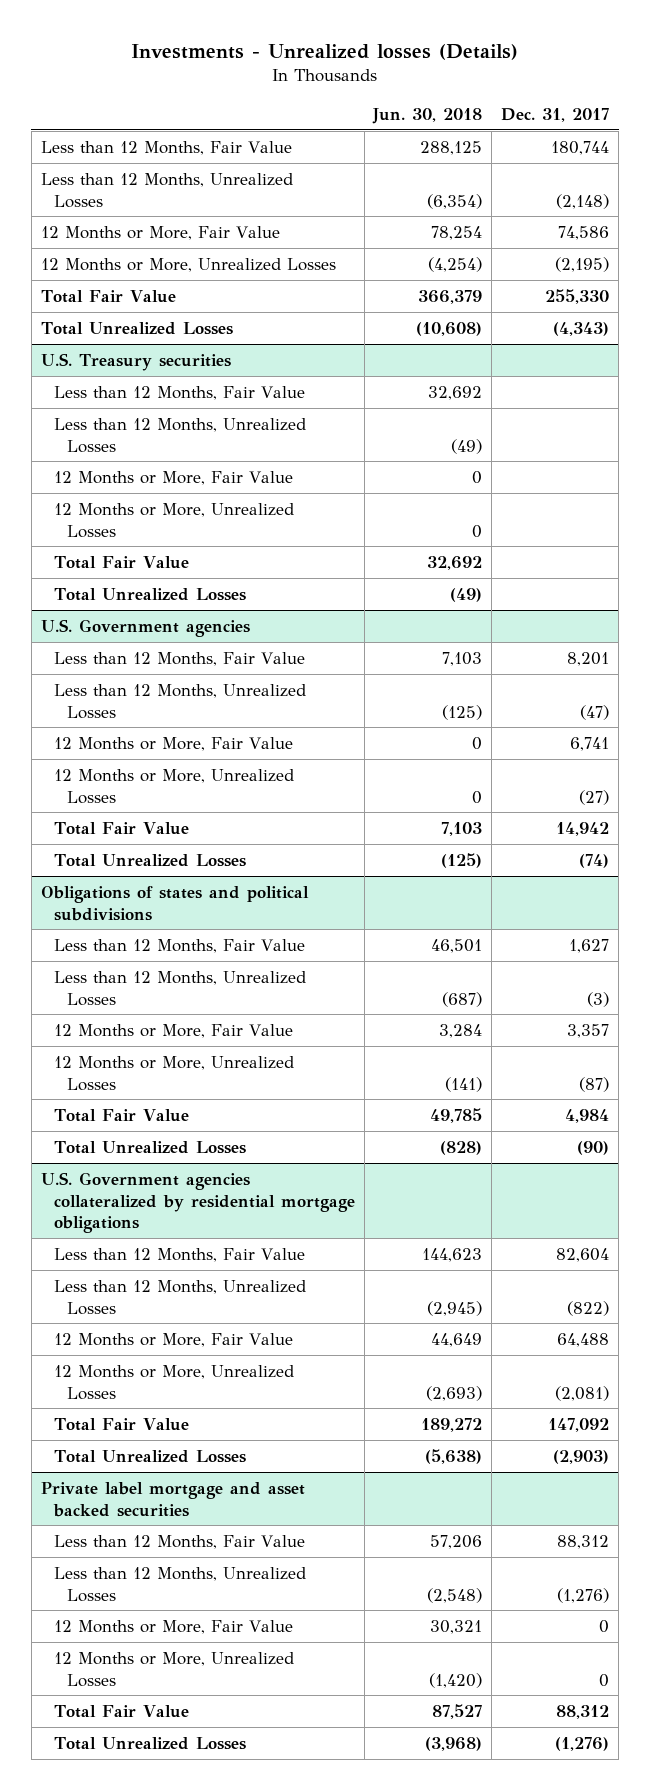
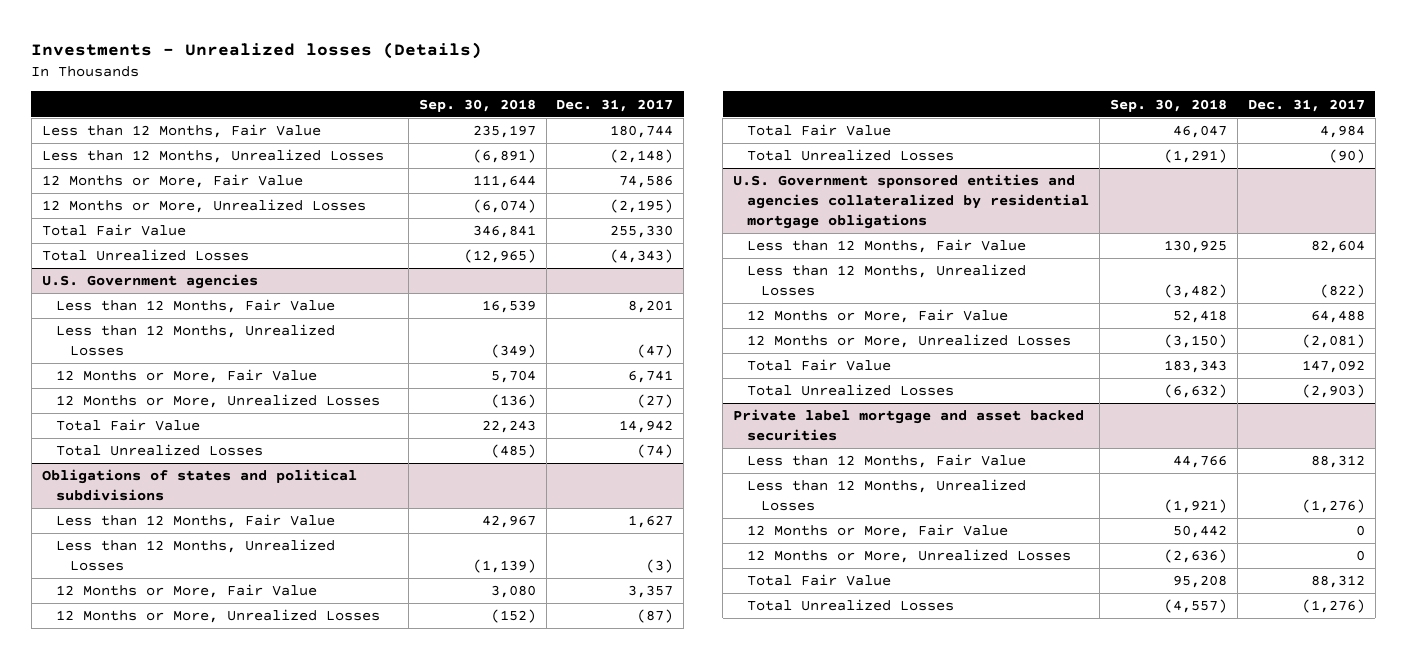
- | Jun. 30, 2018 | Dec. 31, 2017
+ | Sep. 30, 2018 | Dec. 31, 2017
- U.S. Treasury securities
- Less than 12 Months, Fair Value | 32,692 |
- Less than 12 Months, Unrealized Losses | (49) |
- 12 Months or More, Fair Value | 0 |
- 12 Months or More, Unrealized Losses | 0 |
- Total Fair Value | 32,692 |
- Total Unrealized Losses | (49) |
- U.S. Government agencies collateralized by residential mortgage obligations
+ U.S. Government sponsored entities and agencies collateralized by residential mortgage obligations

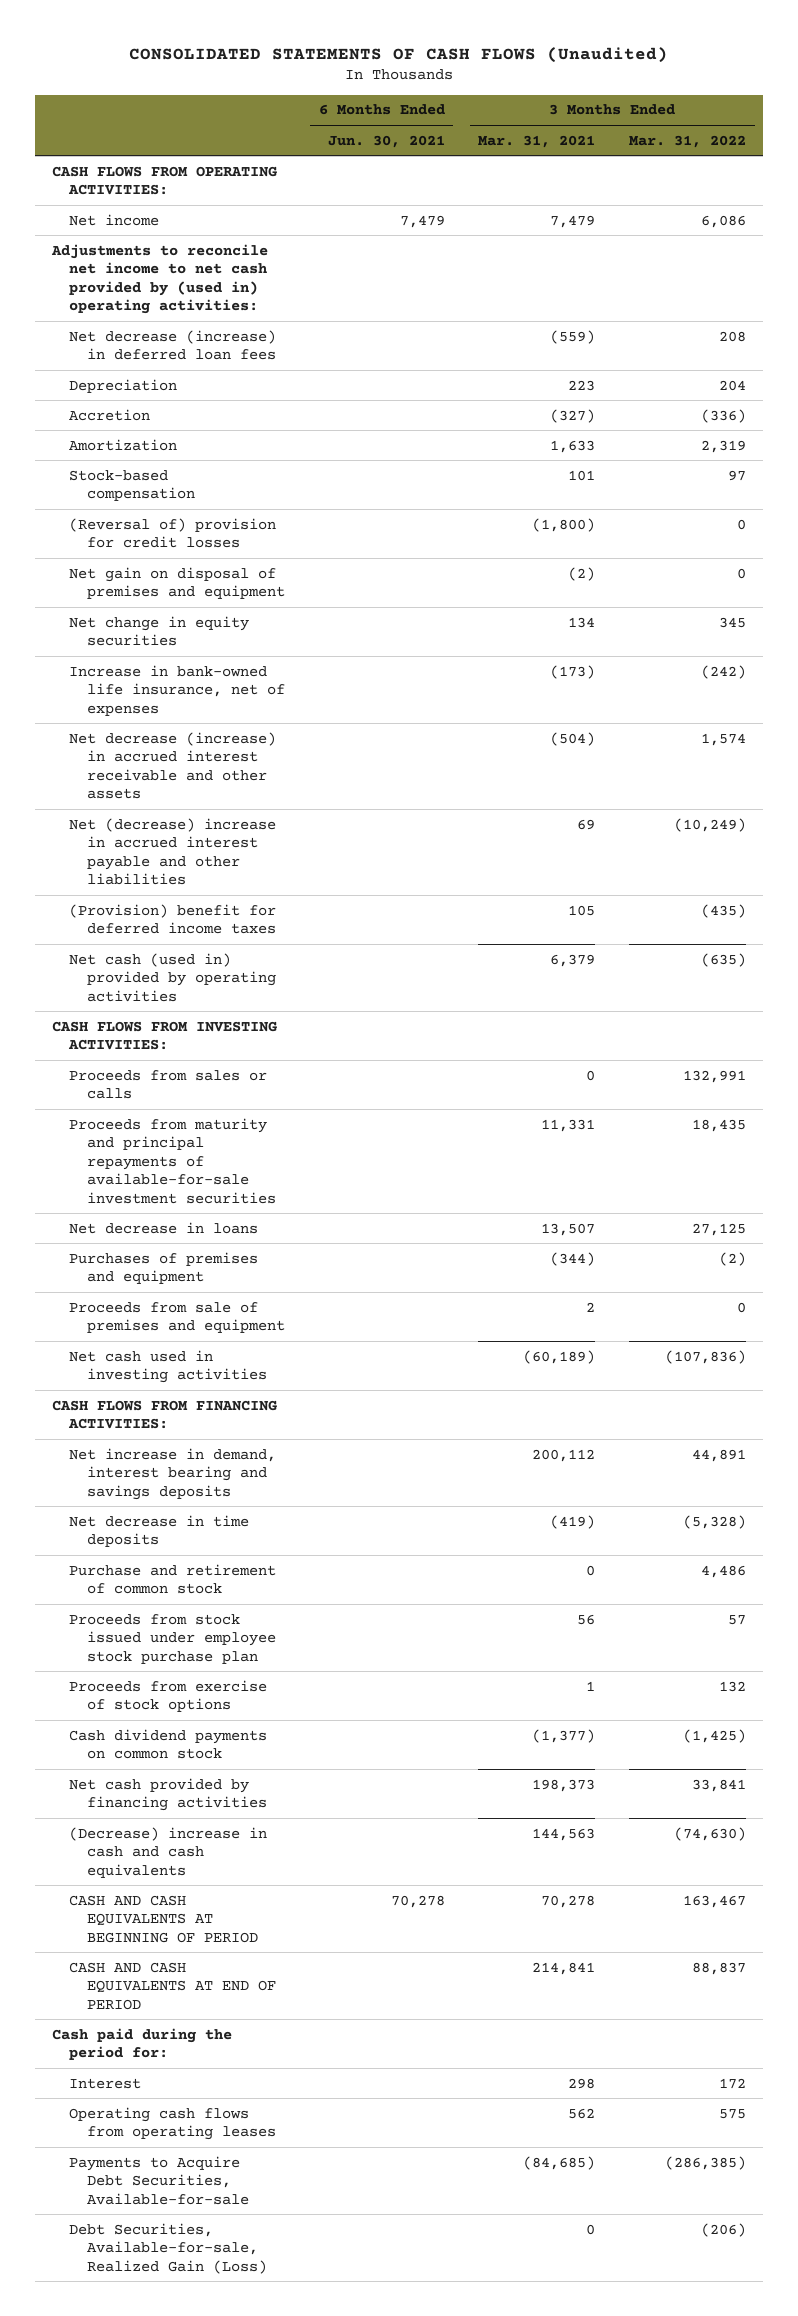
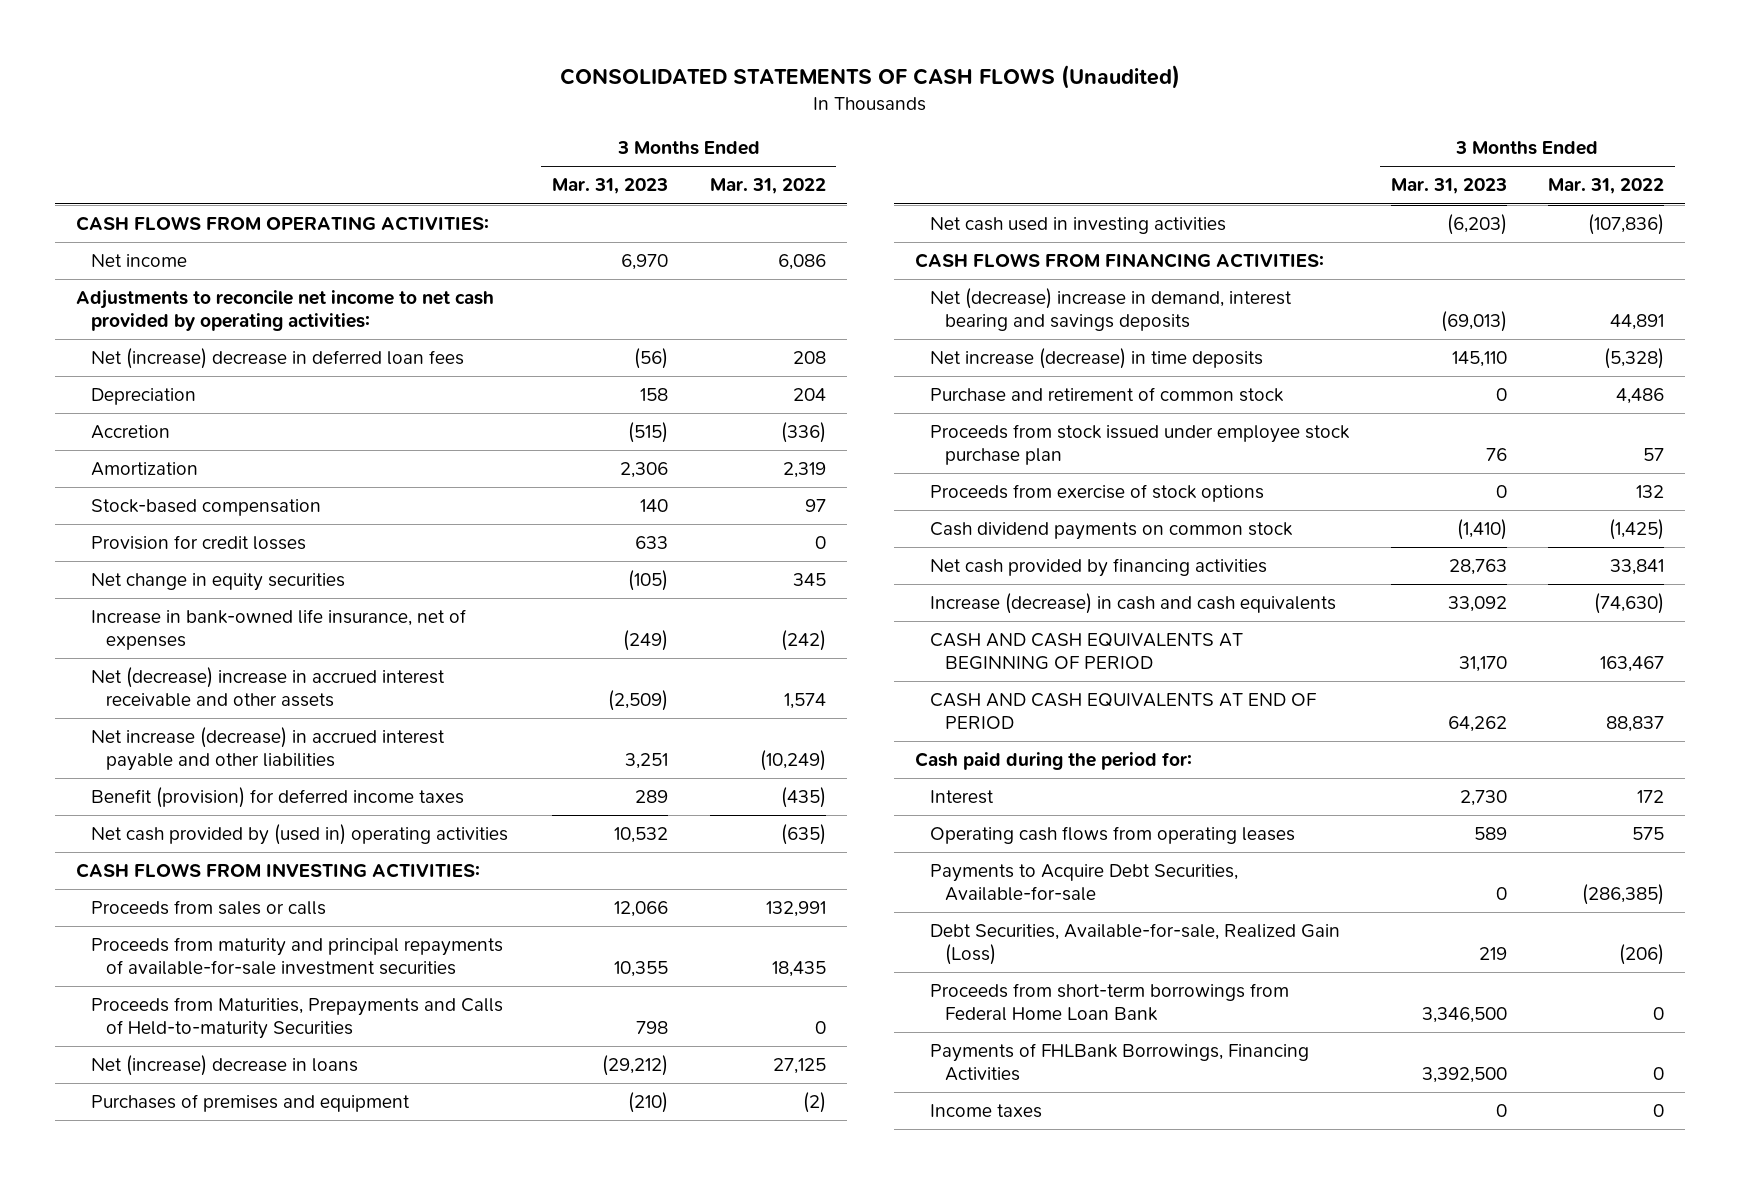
- | 6 Months Ended Jun. 30, 2021 | 3 Months Ended Mar. 31, 2021 | 3 Months Ended Mar. 31, 2022
+ | 3 Months Ended Mar. 31, 2023 | 3 Months Ended Mar. 31, 2022
- Adjustments to reconcile net income to net cash provided by (used in) operating activities:
- Net decrease (increase) in deferred loan fees | | (559) | 208
+ Adjustments to reconcile net income to net cash provided by operating activities:
+ Net (increase) decrease in deferred loan fees | (56) | 208
- (Reversal of) provision for credit losses | | (1,800) | 0
- Net gain on disposal of premises and equipment | | (2) | 0
+ Provision for credit losses | 633 | 0
- Net decrease (increase) in accrued interest receivable and other assets | | (504) | 1,574
- Net (decrease) increase in accrued interest payable and other liabilities | | 69 | (10,249)
- (Provision) benefit for deferred income taxes | | 105 | (435)
- Net cash (used in) provided by operating activities | | 6,379 | (635)
+ Net (decrease) increase in accrued interest receivable and other assets | (2,509) | 1,574
+ Net increase (decrease) in accrued interest payable and other liabilities | 3,251 | (10,249)
+ Benefit (provision) for deferred income taxes | 289 | (435)
+ Net cash provided by (used in) operating activities | 10,532 | (635)
- Net decrease in loans | | 13,507 | 27,125
+ Proceeds from Maturities, Prepayments and Calls of Held-to-maturity Securities | 798 | 0
+ Net (increase) decrease in loans | (29,212) | 27,125
- Proceeds from sale of premises and equipment | | 2 | 0
- Net increase in demand, interest bearing and savings deposits | | 200,112 | 44,891
- Net decrease in time deposits | | (419) | (5,328)
+ Net (decrease) increase in demand, interest bearing and savings deposits | (69,013) | 44,891
+ Net increase (decrease) in time deposits | 145,110 | (5,328)
- (Decrease) increase in cash and cash equivalents | | 144,563 | (74,630)
+ Increase (decrease) in cash and cash equivalents | 33,092 | (74,630)
+ Proceeds from short-term borrowings from Federal Home Loan Bank | 3,346,500 | 0
+ Payments of FHLBank Borrowings, Financing Activities | 3,392,500 | 0
+ Income taxes | 0 | 0

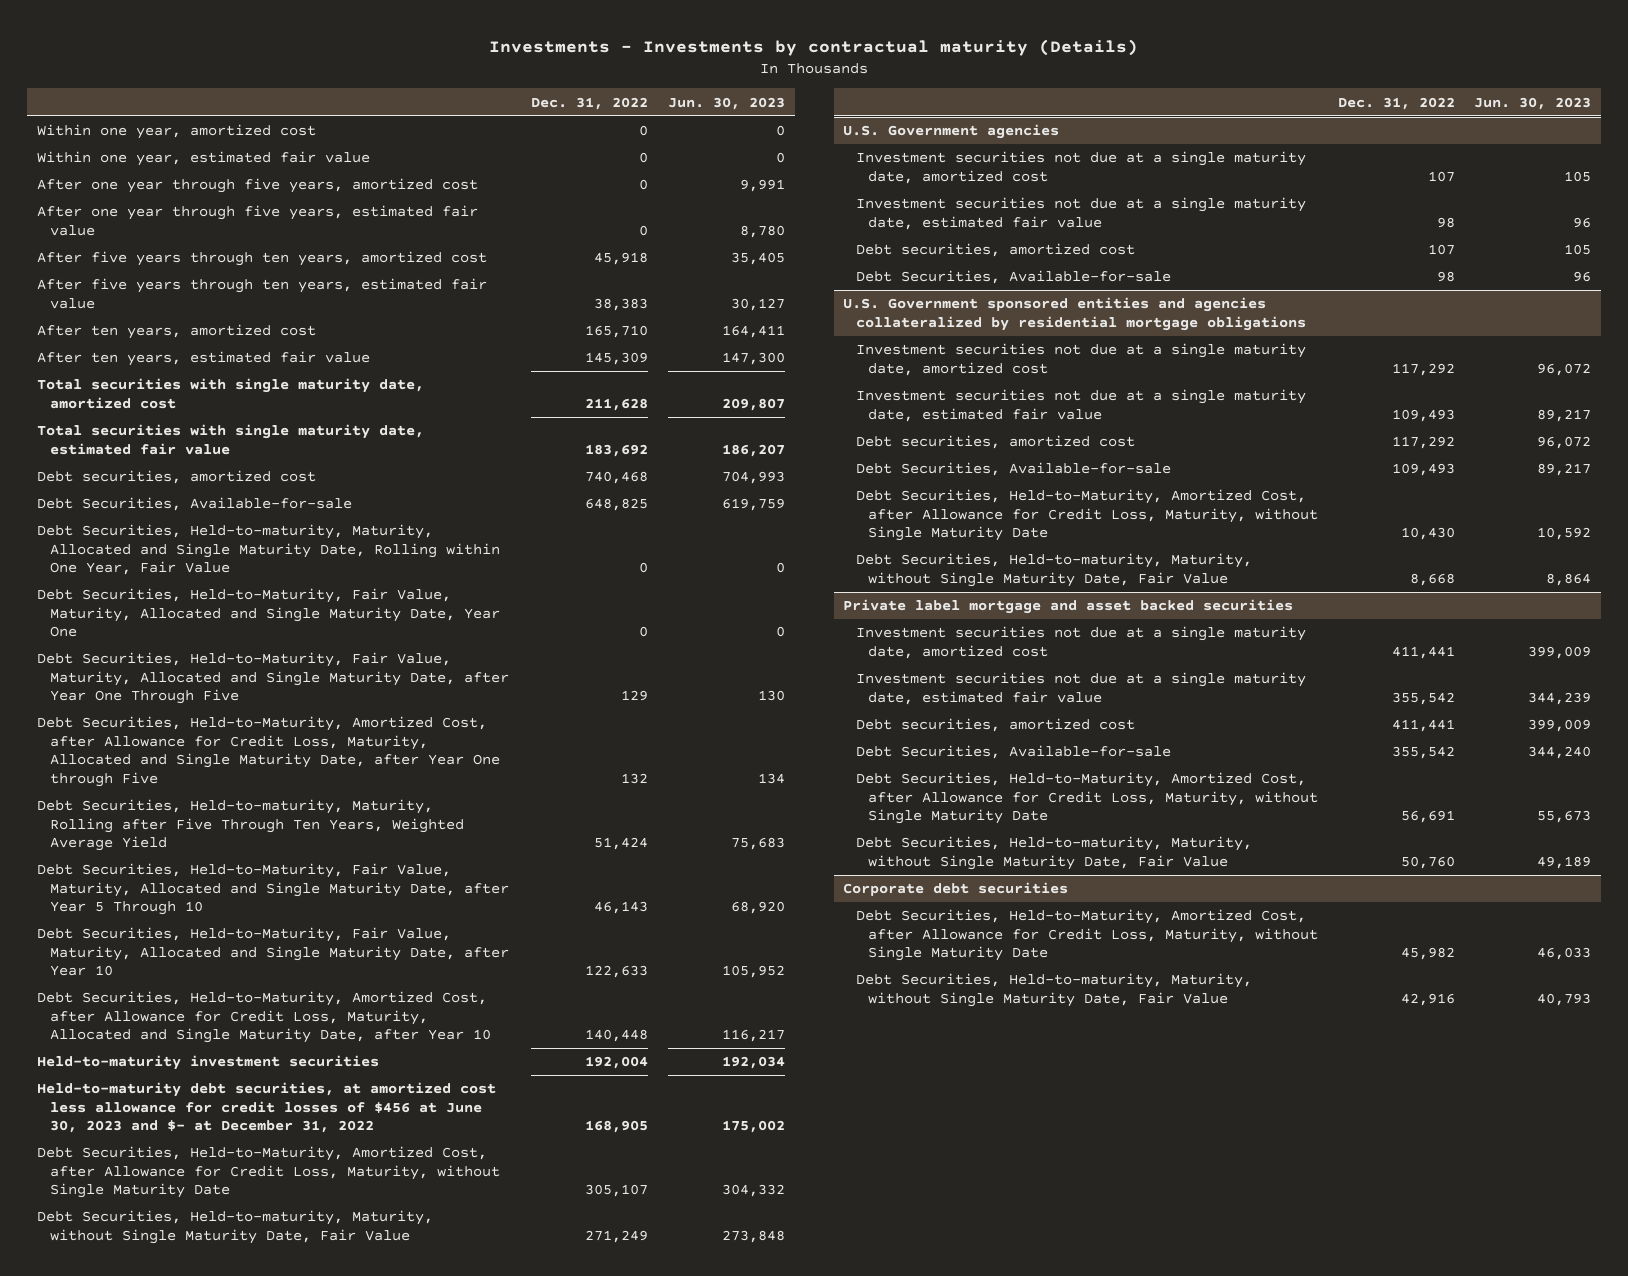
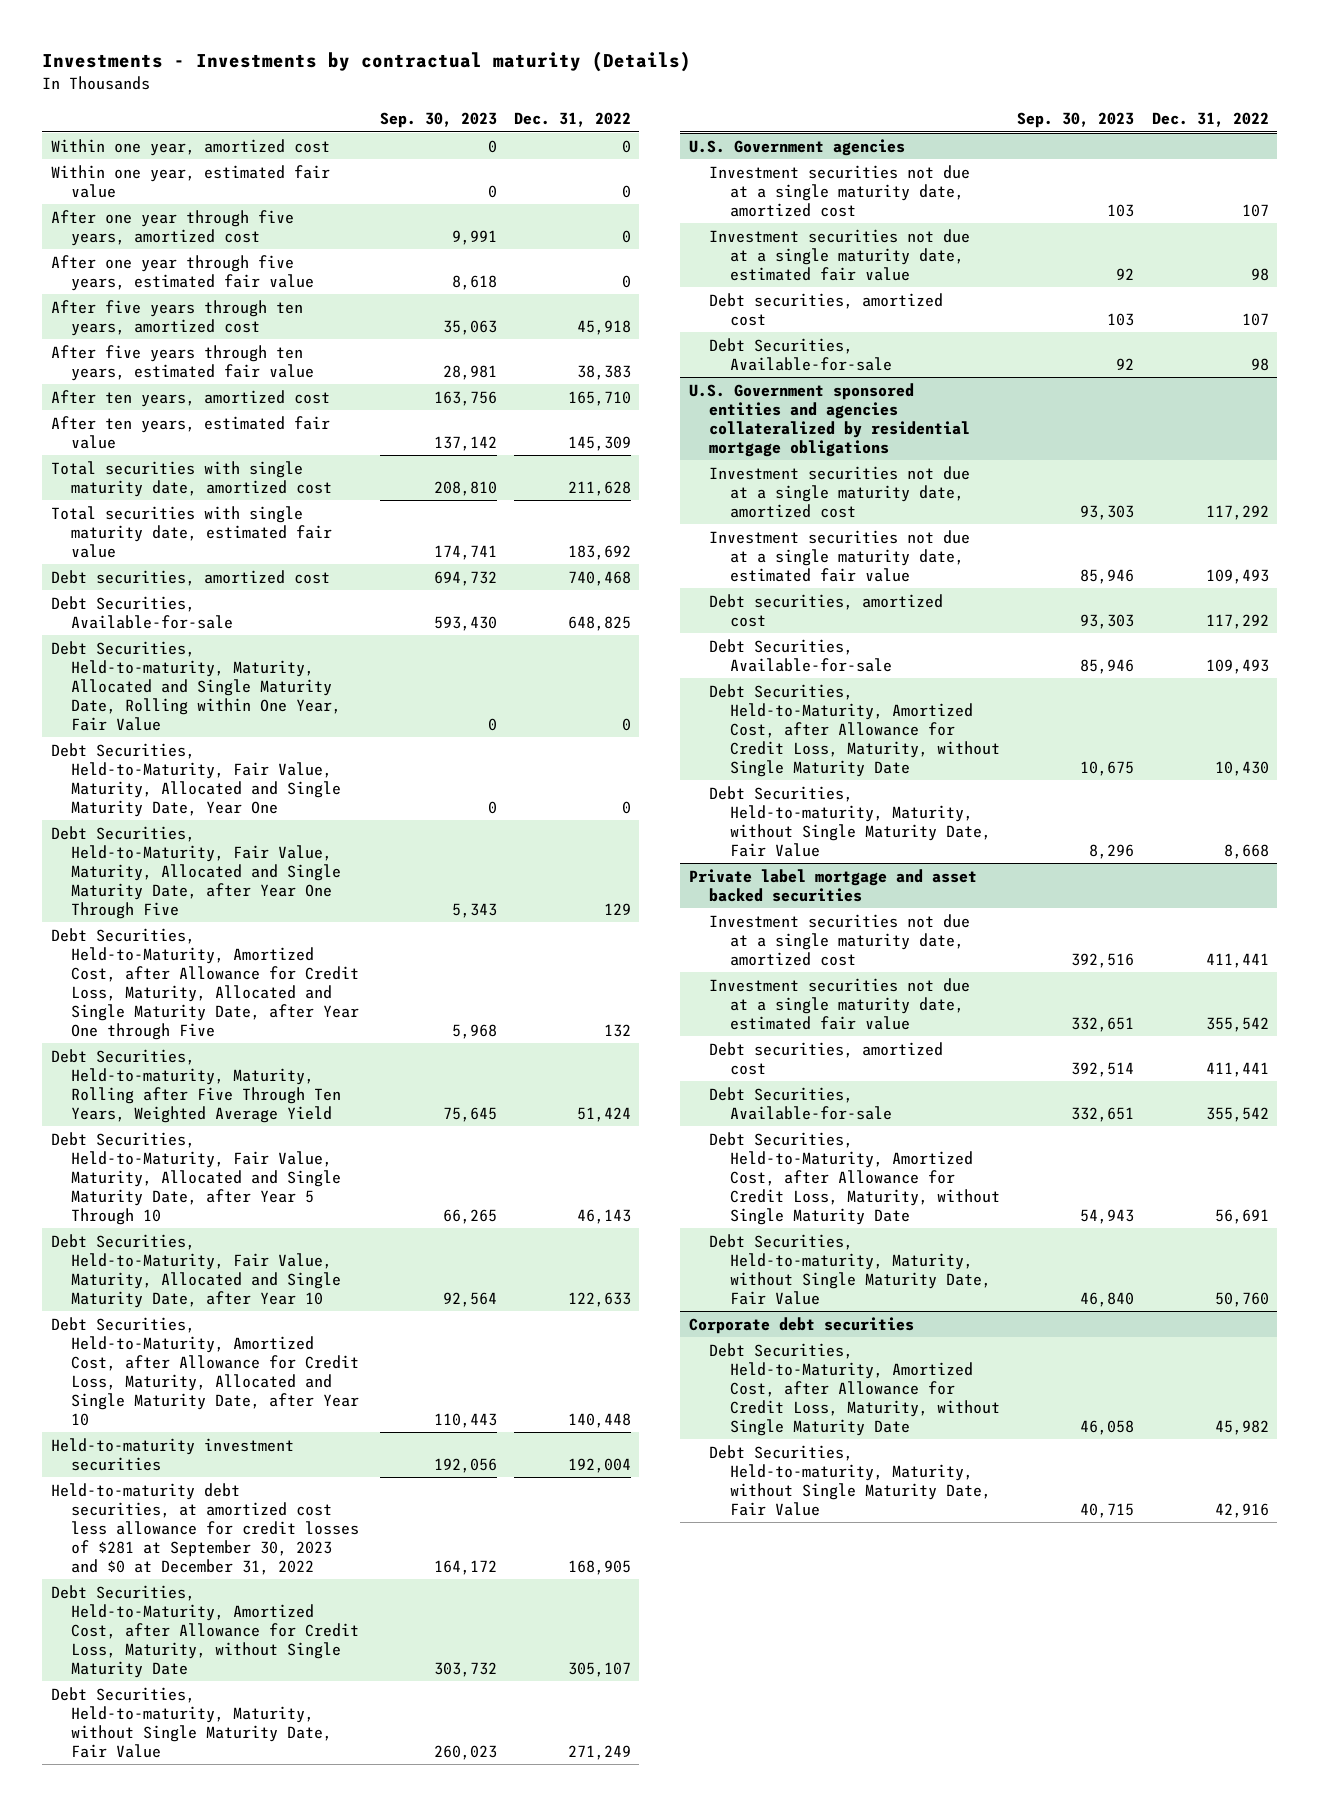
- | Dec. 31, 2022 | Jun. 30, 2023
+ | Sep. 30, 2023 | Dec. 31, 2022
- Held-to-maturity debt securities, at amortized cost less allowance for credit losses of $456 at June 30, 2023 and $- at December 31, 2022 | 168,905 | 175,002
+ Held-to-maturity debt securities, at amortized cost less allowance for credit losses of $281 at September 30, 2023 and $0 at December 31, 2022 | 164,172 | 168,905

